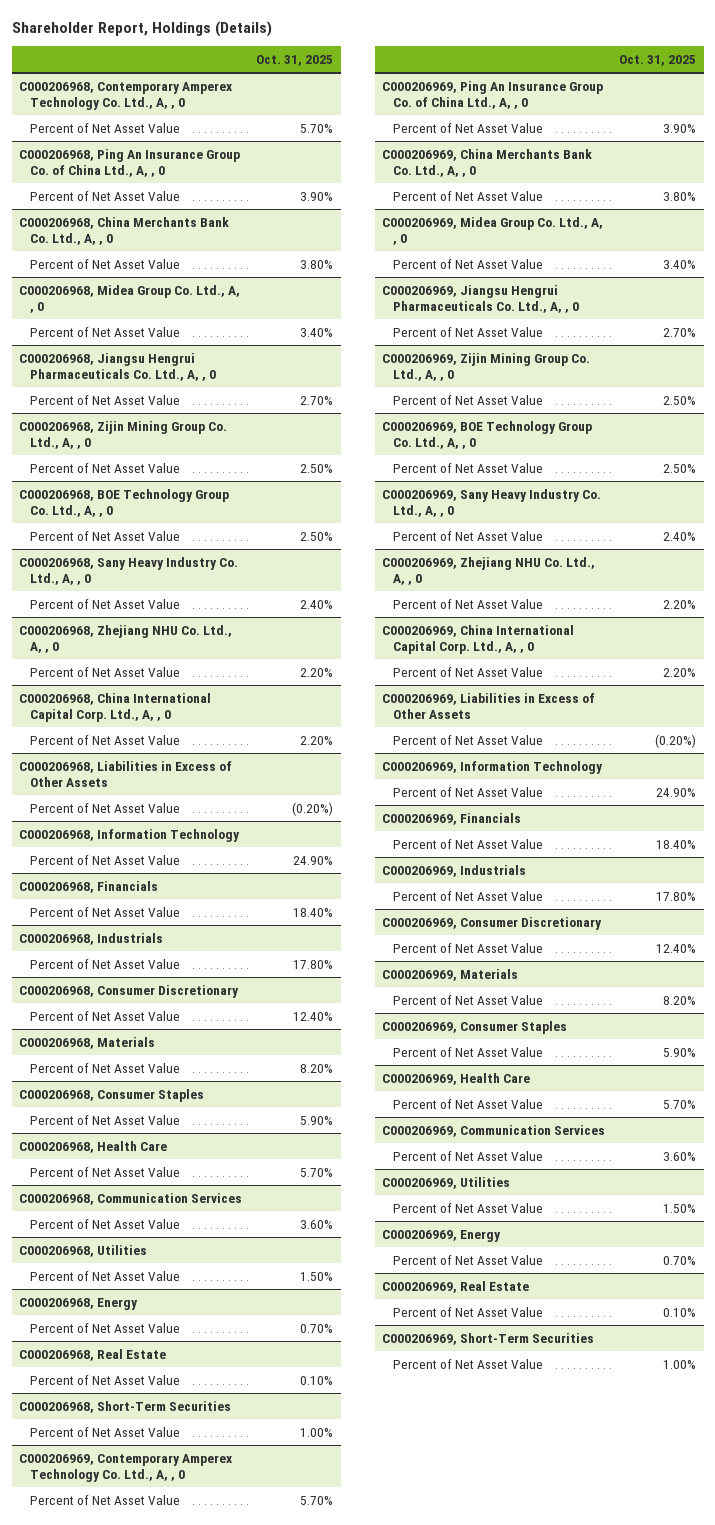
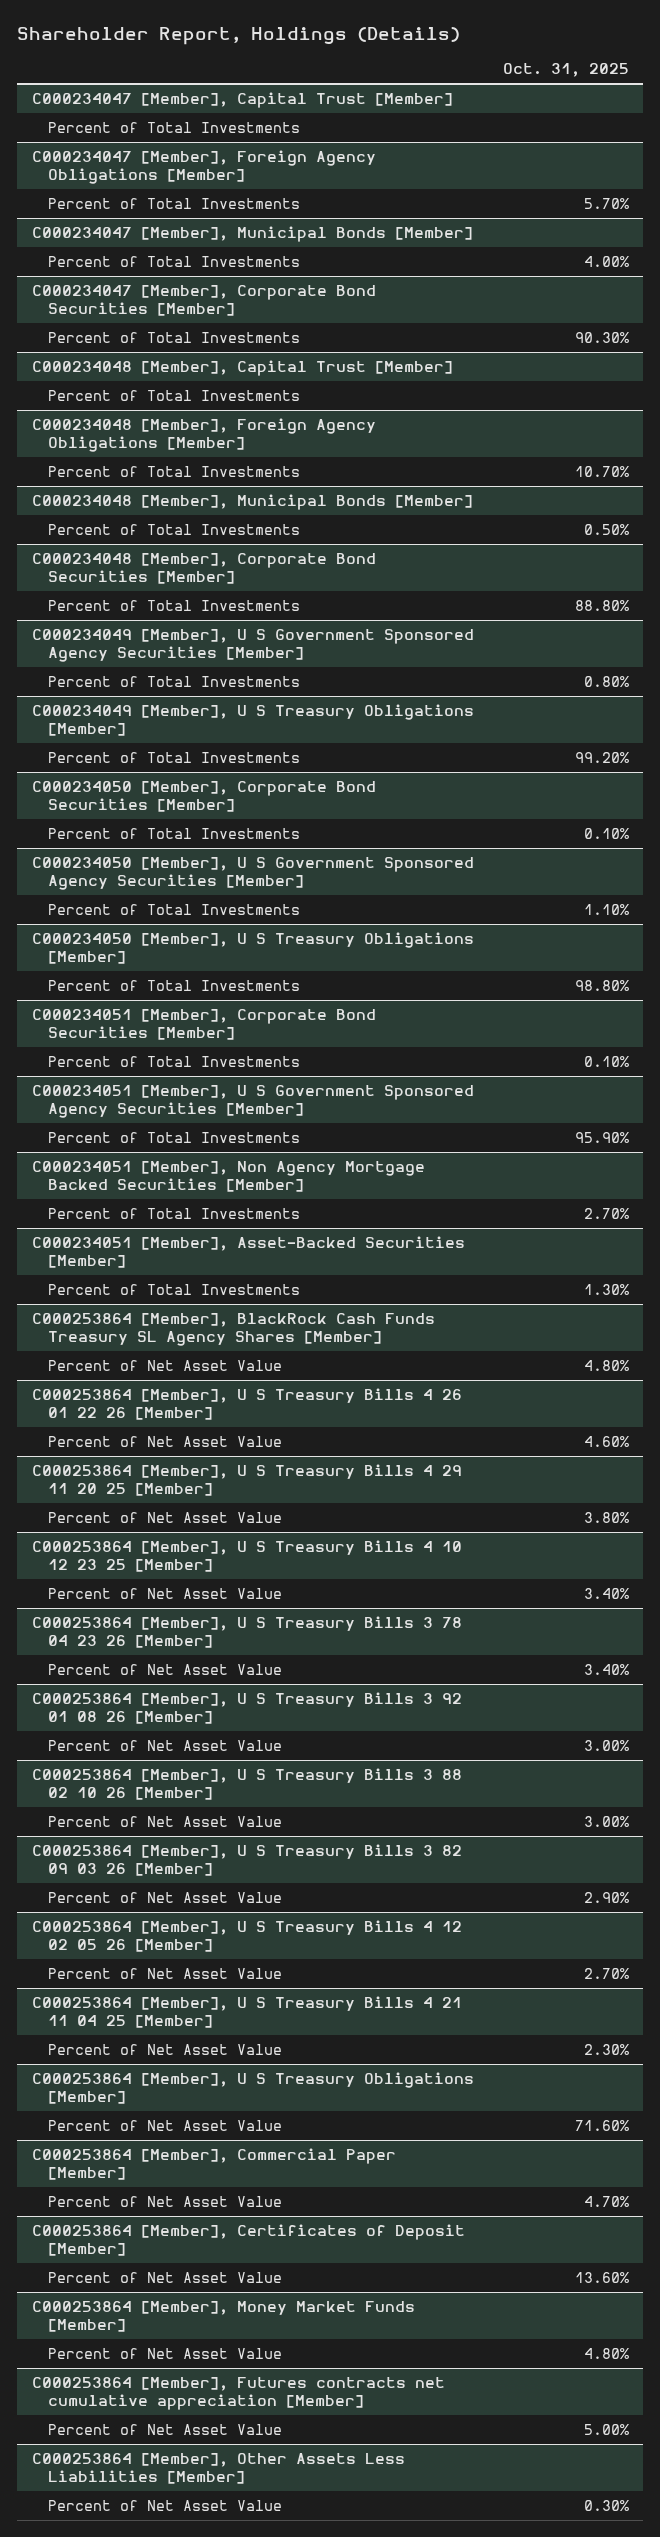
- C000206968, Contemporary Amperex Technology Co. Ltd., A, , 0
- Percent of Net Asset Value | 5.70%
- C000206968, Ping An Insurance Group Co. of China Ltd., A, , 0
- Percent of Net Asset Value | 3.90%
- C000206968, China Merchants Bank Co. Ltd., A, , 0
+ C000234047 [Member], Capital Trust [Member]
+ Percent of Total Investments
+ C000234047 [Member], Foreign Agency Obligations [Member]
+ Percent of Total Investments | 5.70%
+ C000234047 [Member], Municipal Bonds [Member]
+ Percent of Total Investments | 4.00%
+ C000234047 [Member], Corporate Bond Securities [Member]
+ Percent of Total Investments | 90.30%
+ C000234048 [Member], Capital Trust [Member]
+ Percent of Total Investments
+ C000234048 [Member], Foreign Agency Obligations [Member]
+ Percent of Total Investments | 10.70%
+ C000234048 [Member], Municipal Bonds [Member]
+ Percent of Total Investments | 0.50%
+ C000234048 [Member], Corporate Bond Securities [Member]
+ Percent of Total Investments | 88.80%
+ C000234049 [Member], U S Government Sponsored Agency Securities [Member]
+ Percent of Total Investments | 0.80%
+ C000234049 [Member], U S Treasury Obligations [Member]
+ Percent of Total Investments | 99.20%
+ C000234050 [Member], Corporate Bond Securities [Member]
+ Percent of Total Investments | 0.10%
+ C000234050 [Member], U S Government Sponsored Agency Securities [Member]
+ Percent of Total Investments | 1.10%
+ C000234050 [Member], U S Treasury Obligations [Member]
+ Percent of Total Investments | 98.80%
+ C000234051 [Member], Corporate Bond Securities [Member]
+ Percent of Total Investments | 0.10%
+ C000234051 [Member], U S Government Sponsored Agency Securities [Member]
+ Percent of Total Investments | 95.90%
+ C000234051 [Member], Non Agency Mortgage Backed Securities [Member]
+ Percent of Total Investments | 2.70%
+ C000234051 [Member], Asset-Backed Securities [Member]
+ Percent of Total Investments | 1.30%
+ C000253864 [Member], BlackRock Cash Funds Treasury SL Agency Shares [Member]
+ Percent of Net Asset Value | 4.80%
+ C000253864 [Member], U S Treasury Bills 4 26 01 22 26 [Member]
+ Percent of Net Asset Value | 4.60%
+ C000253864 [Member], U S Treasury Bills 4 29 11 20 25 [Member]
- C000206968, Midea Group Co. Ltd., A, , 0
+ C000253864 [Member], U S Treasury Bills 4 10 12 23 25 [Member]
- C000206968, Jiangsu Hengrui Pharmaceuticals Co. Ltd., A, , 0
- Percent of Net Asset Value | 2.70%
- C000206968, Zijin Mining Group Co. Ltd., A, , 0
- Percent of Net Asset Value | 2.50%
- C000206968, BOE Technology Group Co. Ltd., A, , 0
- Percent of Net Asset Value | 2.50%
- C000206968, Sany Heavy Industry Co. Ltd., A, , 0
- Percent of Net Asset Value | 2.40%
- C000206968, Zhejiang NHU Co. Ltd., A, , 0
- Percent of Net Asset Value | 2.20%
- C000206968, China International Capital Corp. Ltd., A, , 0
- Percent of Net Asset Value | 2.20%
- C000206968, Liabilities in Excess of Other Assets
- Percent of Net Asset Value | (0.20%)
- C000206968, Information Technology
- Percent of Net Asset Value | 24.90%
- C000206968, Financials
- Percent of Net Asset Value | 18.40%
- C000206968, Industrials
- Percent of Net Asset Value | 17.80%
- C000206968, Consumer Discretionary
- Percent of Net Asset Value | 12.40%
- C000206968, Materials
- Percent of Net Asset Value | 8.20%
- C000206968, Consumer Staples
- Percent of Net Asset Value | 5.90%
- C000206968, Health Care
- Percent of Net Asset Value | 5.70%
- C000206968, Communication Services
- Percent of Net Asset Value | 3.60%
- C000206968, Utilities
- Percent of Net Asset Value | 1.50%
- C000206968, Energy
- Percent of Net Asset Value | 0.70%
- C000206968, Real Estate
- Percent of Net Asset Value | 0.10%
- C000206968, Short-Term Securities
- Percent of Net Asset Value | 1.00%
- C000206969, Contemporary Amperex Technology Co. Ltd., A, , 0
- Percent of Net Asset Value | 5.70%
- C000206969, Ping An Insurance Group Co. of China Ltd., A, , 0
- Percent of Net Asset Value | 3.90%
- C000206969, China Merchants Bank Co. Ltd., A, , 0
- Percent of Net Asset Value | 3.80%
- C000206969, Midea Group Co. Ltd., A, , 0
+ C000253864 [Member], U S Treasury Bills 3 78 04 23 26 [Member]
- C000206969, Jiangsu Hengrui Pharmaceuticals Co. Ltd., A, , 0
+ C000253864 [Member], U S Treasury Bills 3 92 01 08 26 [Member]
+ Percent of Net Asset Value | 3.00%
+ C000253864 [Member], U S Treasury Bills 3 88 02 10 26 [Member]
+ Percent of Net Asset Value | 3.00%
+ C000253864 [Member], U S Treasury Bills 3 82 09 03 26 [Member]
+ Percent of Net Asset Value | 2.90%
+ C000253864 [Member], U S Treasury Bills 4 12 02 05 26 [Member]
- C000206969, Zijin Mining Group Co. Ltd., A, , 0
- Percent of Net Asset Value | 2.50%
- C000206969, BOE Technology Group Co. Ltd., A, , 0
- Percent of Net Asset Value | 2.50%
- C000206969, Sany Heavy Industry Co. Ltd., A, , 0
- Percent of Net Asset Value | 2.40%
- C000206969, Zhejiang NHU Co. Ltd., A, , 0
- Percent of Net Asset Value | 2.20%
- C000206969, China International Capital Corp. Ltd., A, , 0
- Percent of Net Asset Value | 2.20%
- C000206969, Liabilities in Excess of Other Assets
- Percent of Net Asset Value | (0.20%)
- C000206969, Information Technology
- Percent of Net Asset Value | 24.90%
- C000206969, Financials
- Percent of Net Asset Value | 18.40%
- C000206969, Industrials
- Percent of Net Asset Value | 17.80%
- C000206969, Consumer Discretionary
- Percent of Net Asset Value | 12.40%
- C000206969, Materials
- Percent of Net Asset Value | 8.20%
- C000206969, Consumer Staples
- Percent of Net Asset Value | 5.90%
- C000206969, Health Care
- Percent of Net Asset Value | 5.70%
- C000206969, Communication Services
- Percent of Net Asset Value | 3.60%
- C000206969, Utilities
- Percent of Net Asset Value | 1.50%
- C000206969, Energy
- Percent of Net Asset Value | 0.70%
- C000206969, Real Estate
- Percent of Net Asset Value | 0.10%
- C000206969, Short-Term Securities
- Percent of Net Asset Value | 1.00%
+ C000253864 [Member], U S Treasury Bills 4 21 11 04 25 [Member]
+ Percent of Net Asset Value | 2.30%
+ C000253864 [Member], U S Treasury Obligations [Member]
+ Percent of Net Asset Value | 71.60%
+ C000253864 [Member], Commercial Paper [Member]
+ Percent of Net Asset Value | 4.70%
+ C000253864 [Member], Certificates of Deposit [Member]
+ Percent of Net Asset Value | 13.60%
+ C000253864 [Member], Money Market Funds [Member]
+ Percent of Net Asset Value | 4.80%
+ C000253864 [Member], Futures contracts net cumulative appreciation [Member]
+ Percent of Net Asset Value | 5.00%
+ C000253864 [Member], Other Assets Less Liabilities [Member]
+ Percent of Net Asset Value | 0.30%

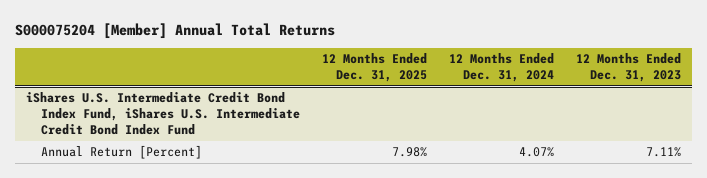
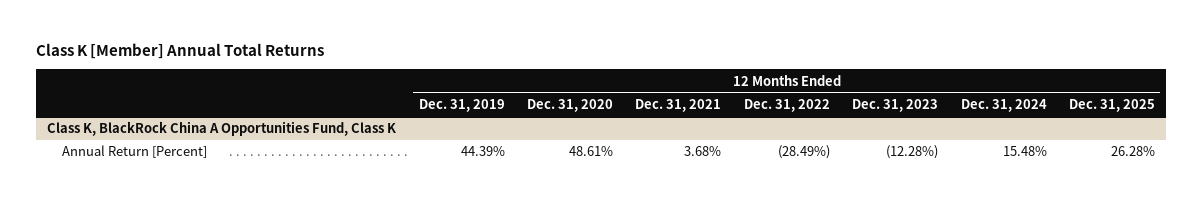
- S000075204 [Member] Annual Total Returns
+ Class K [Member] Annual Total Returns
- | 12 Months Ended Dec. 31, 2025 | 12 Months Ended Dec. 31, 2024 | 12 Months Ended Dec. 31, 2023
+ | 12 Months Ended Dec. 31, 2019 | 12 Months Ended Dec. 31, 2020 | 12 Months Ended Dec. 31, 2021 | 12 Months Ended Dec. 31, 2022 | 12 Months Ended Dec. 31, 2023 | 12 Months Ended Dec. 31, 2024 | 12 Months Ended Dec. 31, 2025
- iShares U.S. Intermediate Credit Bond Index Fund, iShares U.S. Intermediate Credit Bond Index Fund
- Annual Return [Percent] | 7.98% | 4.07% | 7.11%
+ Class K, BlackRock China A Opportunities Fund, Class K
+ Annual Return [Percent] | 44.39% | 48.61% | 3.68% | (28.49%) | (12.28%) | 15.48% | 26.28%

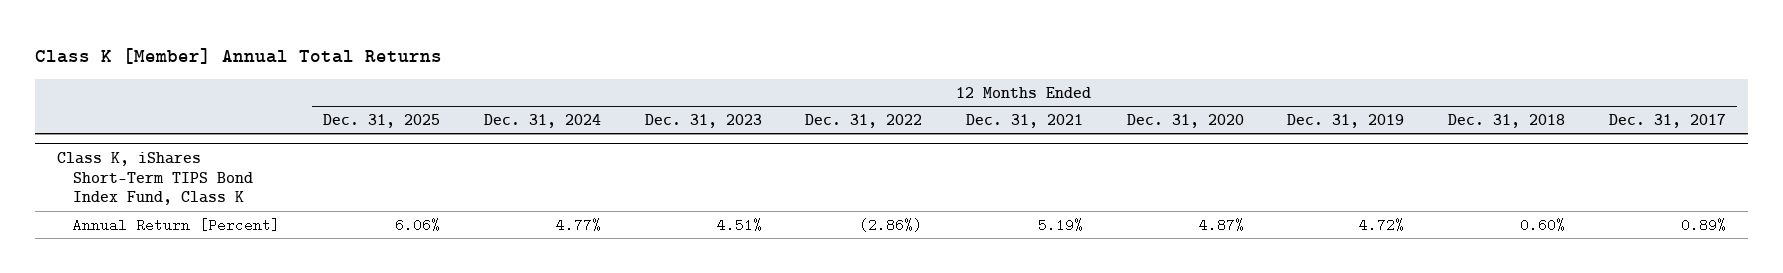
- | 12 Months Ended Dec. 31, 2019 | 12 Months Ended Dec. 31, 2020 | 12 Months Ended Dec. 31, 2021 | 12 Months Ended Dec. 31, 2022 | 12 Months Ended Dec. 31, 2023 | 12 Months Ended Dec. 31, 2024 | 12 Months Ended Dec. 31, 2025
+ | 12 Months Ended Dec. 31, 2025 | 12 Months Ended Dec. 31, 2024 | 12 Months Ended Dec. 31, 2023 | 12 Months Ended Dec. 31, 2022 | 12 Months Ended Dec. 31, 2021 | 12 Months Ended Dec. 31, 2020 | 12 Months Ended Dec. 31, 2019 | 12 Months Ended Dec. 31, 2018 | 12 Months Ended Dec. 31, 2017
- Class K, BlackRock China A Opportunities Fund, Class K
- Annual Return [Percent] | 44.39% | 48.61% | 3.68% | (28.49%) | (12.28%) | 15.48% | 26.28%
+ Class K, iShares Short-Term TIPS Bond Index Fund, Class K
+ Annual Return [Percent] | 6.06% | 4.77% | 4.51% | (2.86%) | 5.19% | 4.87% | 4.72% | 0.60% | 0.89%

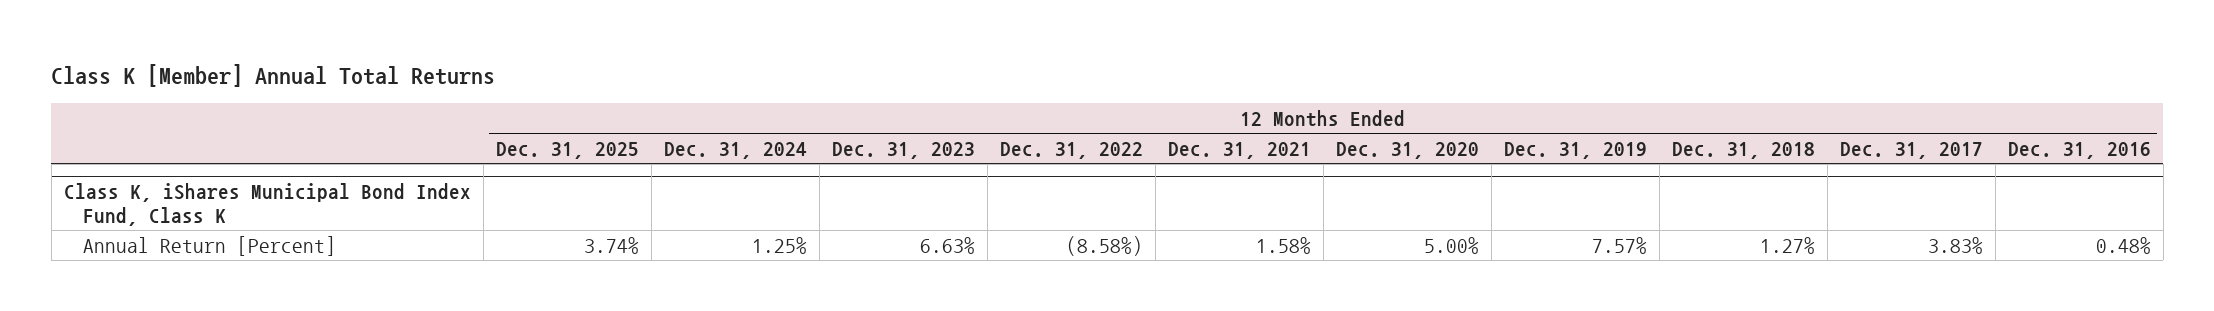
- | 12 Months Ended Dec. 31, 2025 | 12 Months Ended Dec. 31, 2024 | 12 Months Ended Dec. 31, 2023 | 12 Months Ended Dec. 31, 2022 | 12 Months Ended Dec. 31, 2021 | 12 Months Ended Dec. 31, 2020 | 12 Months Ended Dec. 31, 2019 | 12 Months Ended Dec. 31, 2018 | 12 Months Ended Dec. 31, 2017
+ | 12 Months Ended Dec. 31, 2025 | 12 Months Ended Dec. 31, 2024 | 12 Months Ended Dec. 31, 2023 | 12 Months Ended Dec. 31, 2022 | 12 Months Ended Dec. 31, 2021 | 12 Months Ended Dec. 31, 2020 | 12 Months Ended Dec. 31, 2019 | 12 Months Ended Dec. 31, 2018 | 12 Months Ended Dec. 31, 2017 | 12 Months Ended Dec. 31, 2016
- Class K, iShares Short-Term TIPS Bond Index Fund, Class K
- Annual Return [Percent] | 6.06% | 4.77% | 4.51% | (2.86%) | 5.19% | 4.87% | 4.72% | 0.60% | 0.89%
+ Class K, iShares Municipal Bond Index Fund, Class K
+ Annual Return [Percent] | 3.74% | 1.25% | 6.63% | (8.58%) | 1.58% | 5.00% | 7.57% | 1.27% | 3.83% | 0.48%

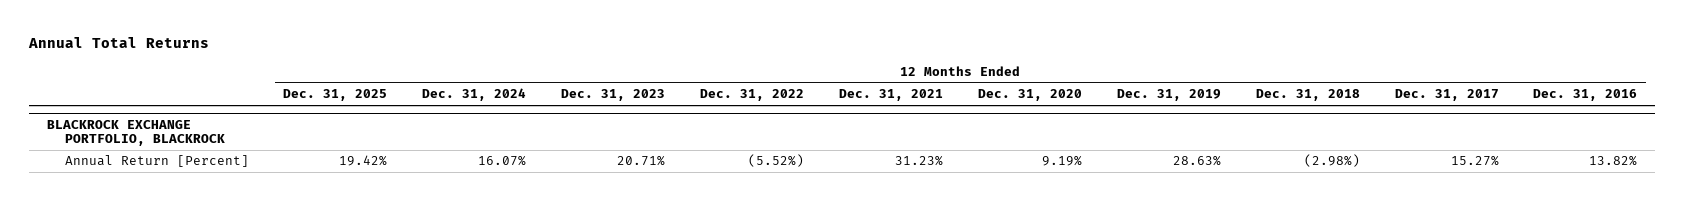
- Class K [Member] Annual Total Returns
+ Annual Total Returns
- Class K, iShares Municipal Bond Index Fund, Class K
- Annual Return [Percent] | 3.74% | 1.25% | 6.63% | (8.58%) | 1.58% | 5.00% | 7.57% | 1.27% | 3.83% | 0.48%
+ BLACKROCK EXCHANGE PORTFOLIO, BLACKROCK
+ Annual Return [Percent] | 19.42% | 16.07% | 20.71% | (5.52%) | 31.23% | 9.19% | 28.63% | (2.98%) | 15.27% | 13.82%

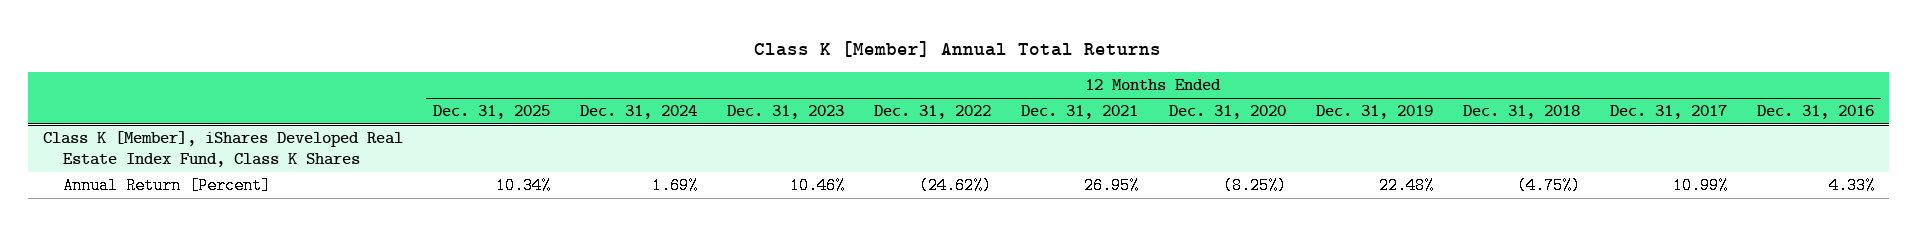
- Annual Total Returns
+ Class K [Member] Annual Total Returns
- BLACKROCK EXCHANGE PORTFOLIO, BLACKROCK
- Annual Return [Percent] | 19.42% | 16.07% | 20.71% | (5.52%) | 31.23% | 9.19% | 28.63% | (2.98%) | 15.27% | 13.82%
+ Class K [Member], iShares Developed Real Estate Index Fund, Class K Shares
+ Annual Return [Percent] | 10.34% | 1.69% | 10.46% | (24.62%) | 26.95% | (8.25%) | 22.48% | (4.75%) | 10.99% | 4.33%

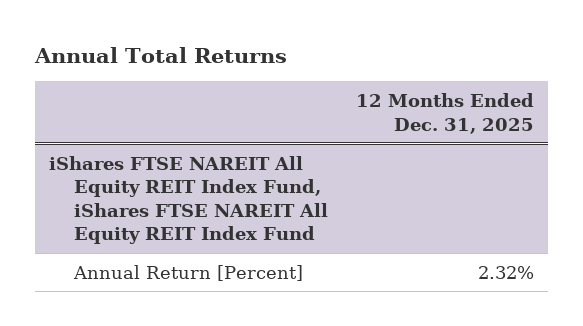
- Class K [Member] Annual Total Returns
+ Annual Total Returns
- | 12 Months Ended Dec. 31, 2025 | 12 Months Ended Dec. 31, 2024 | 12 Months Ended Dec. 31, 2023 | 12 Months Ended Dec. 31, 2022 | 12 Months Ended Dec. 31, 2021 | 12 Months Ended Dec. 31, 2020 | 12 Months Ended Dec. 31, 2019 | 12 Months Ended Dec. 31, 2018 | 12 Months Ended Dec. 31, 2017 | 12 Months Ended Dec. 31, 2016
+ | 12 Months Ended Dec. 31, 2025
- Class K [Member], iShares Developed Real Estate Index Fund, Class K Shares
- Annual Return [Percent] | 10.34% | 1.69% | 10.46% | (24.62%) | 26.95% | (8.25%) | 22.48% | (4.75%) | 10.99% | 4.33%
+ iShares FTSE NAREIT All Equity REIT Index Fund, iShares FTSE NAREIT All Equity REIT Index Fund
+ Annual Return [Percent] | 2.32%

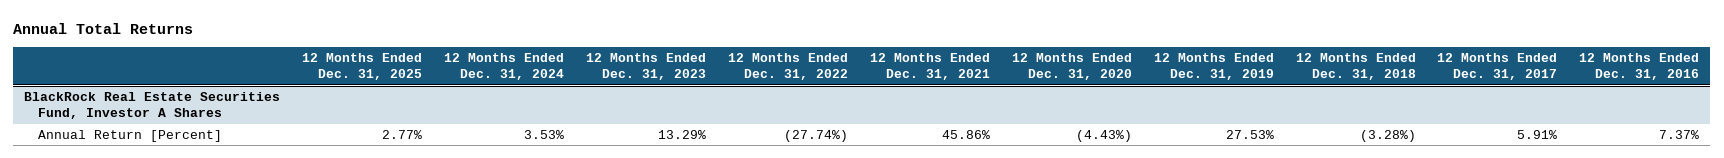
- | 12 Months Ended Dec. 31, 2025
+ | 12 Months Ended Dec. 31, 2025 | 12 Months Ended Dec. 31, 2024 | 12 Months Ended Dec. 31, 2023 | 12 Months Ended Dec. 31, 2022 | 12 Months Ended Dec. 31, 2021 | 12 Months Ended Dec. 31, 2020 | 12 Months Ended Dec. 31, 2019 | 12 Months Ended Dec. 31, 2018 | 12 Months Ended Dec. 31, 2017 | 12 Months Ended Dec. 31, 2016
- iShares FTSE NAREIT All Equity REIT Index Fund, iShares FTSE NAREIT All Equity REIT Index Fund
- Annual Return [Percent] | 2.32%
+ BlackRock Real Estate Securities Fund, Investor A Shares
+ Annual Return [Percent] | 2.77% | 3.53% | 13.29% | (27.74%) | 45.86% | (4.43%) | 27.53% | (3.28%) | 5.91% | 7.37%

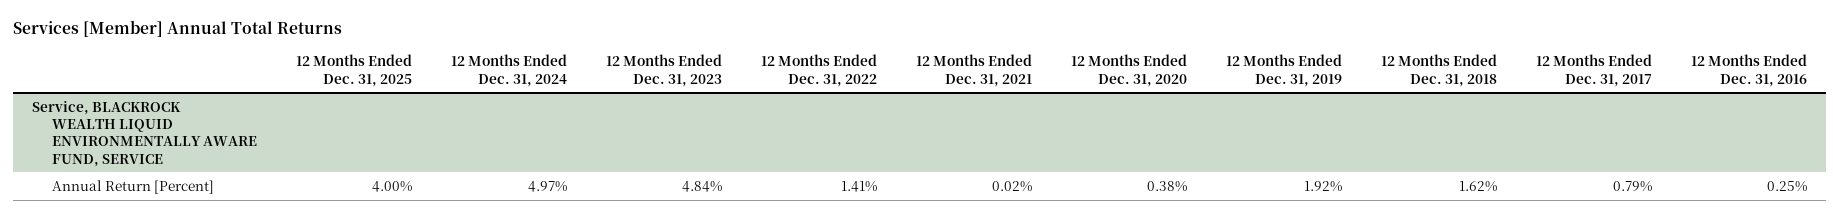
- Annual Total Returns
+ Services [Member] Annual Total Returns
- BlackRock Real Estate Securities Fund, Investor A Shares
- Annual Return [Percent] | 2.77% | 3.53% | 13.29% | (27.74%) | 45.86% | (4.43%) | 27.53% | (3.28%) | 5.91% | 7.37%
+ Service, BLACKROCK WEALTH LIQUID ENVIRONMENTALLY AWARE FUND, SERVICE
+ Annual Return [Percent] | 4.00% | 4.97% | 4.84% | 1.41% | 0.02% | 0.38% | 1.92% | 1.62% | 0.79% | 0.25%

